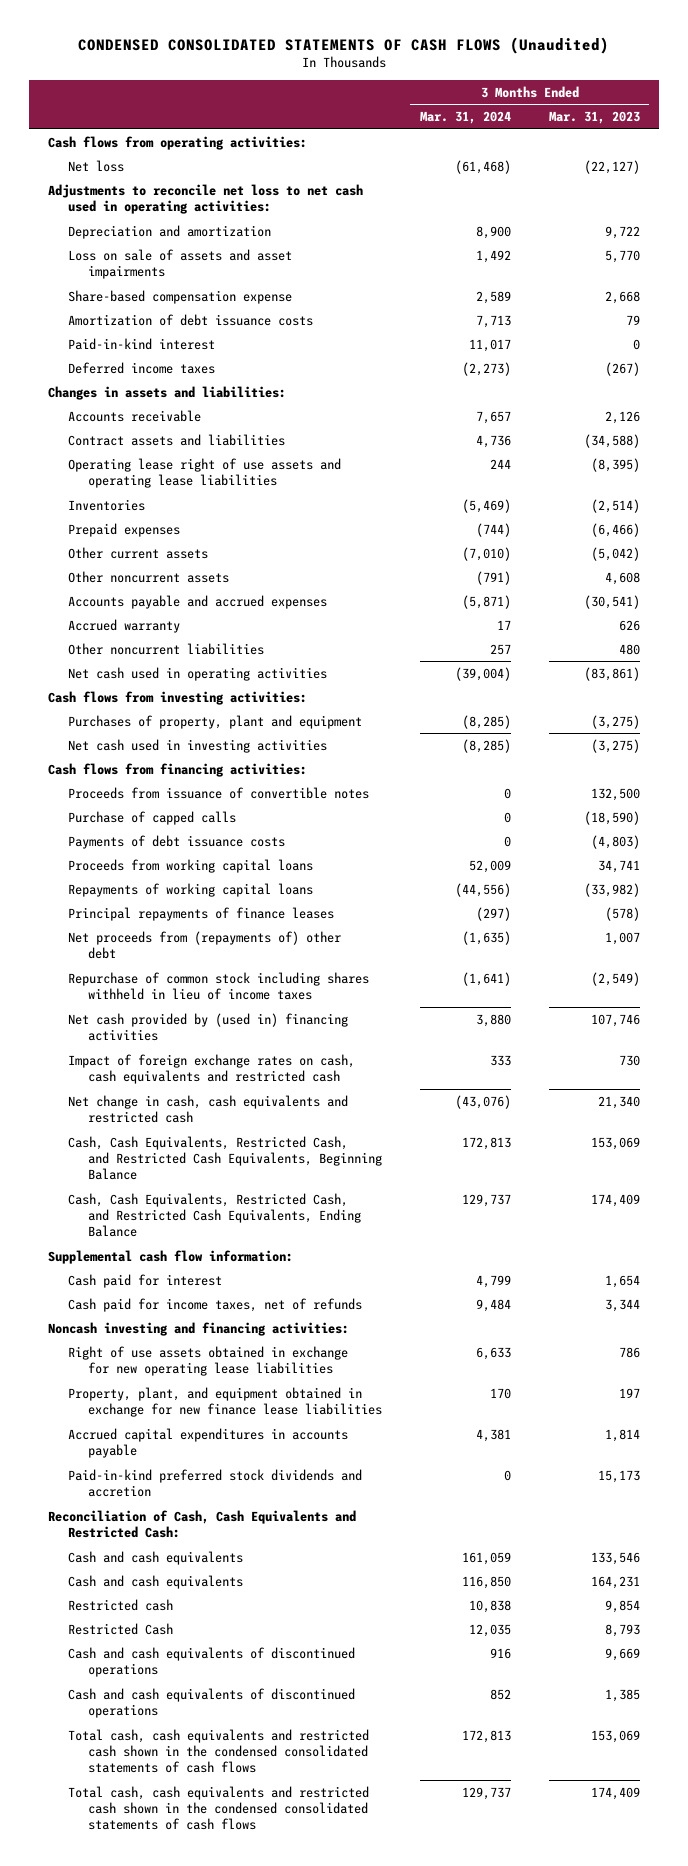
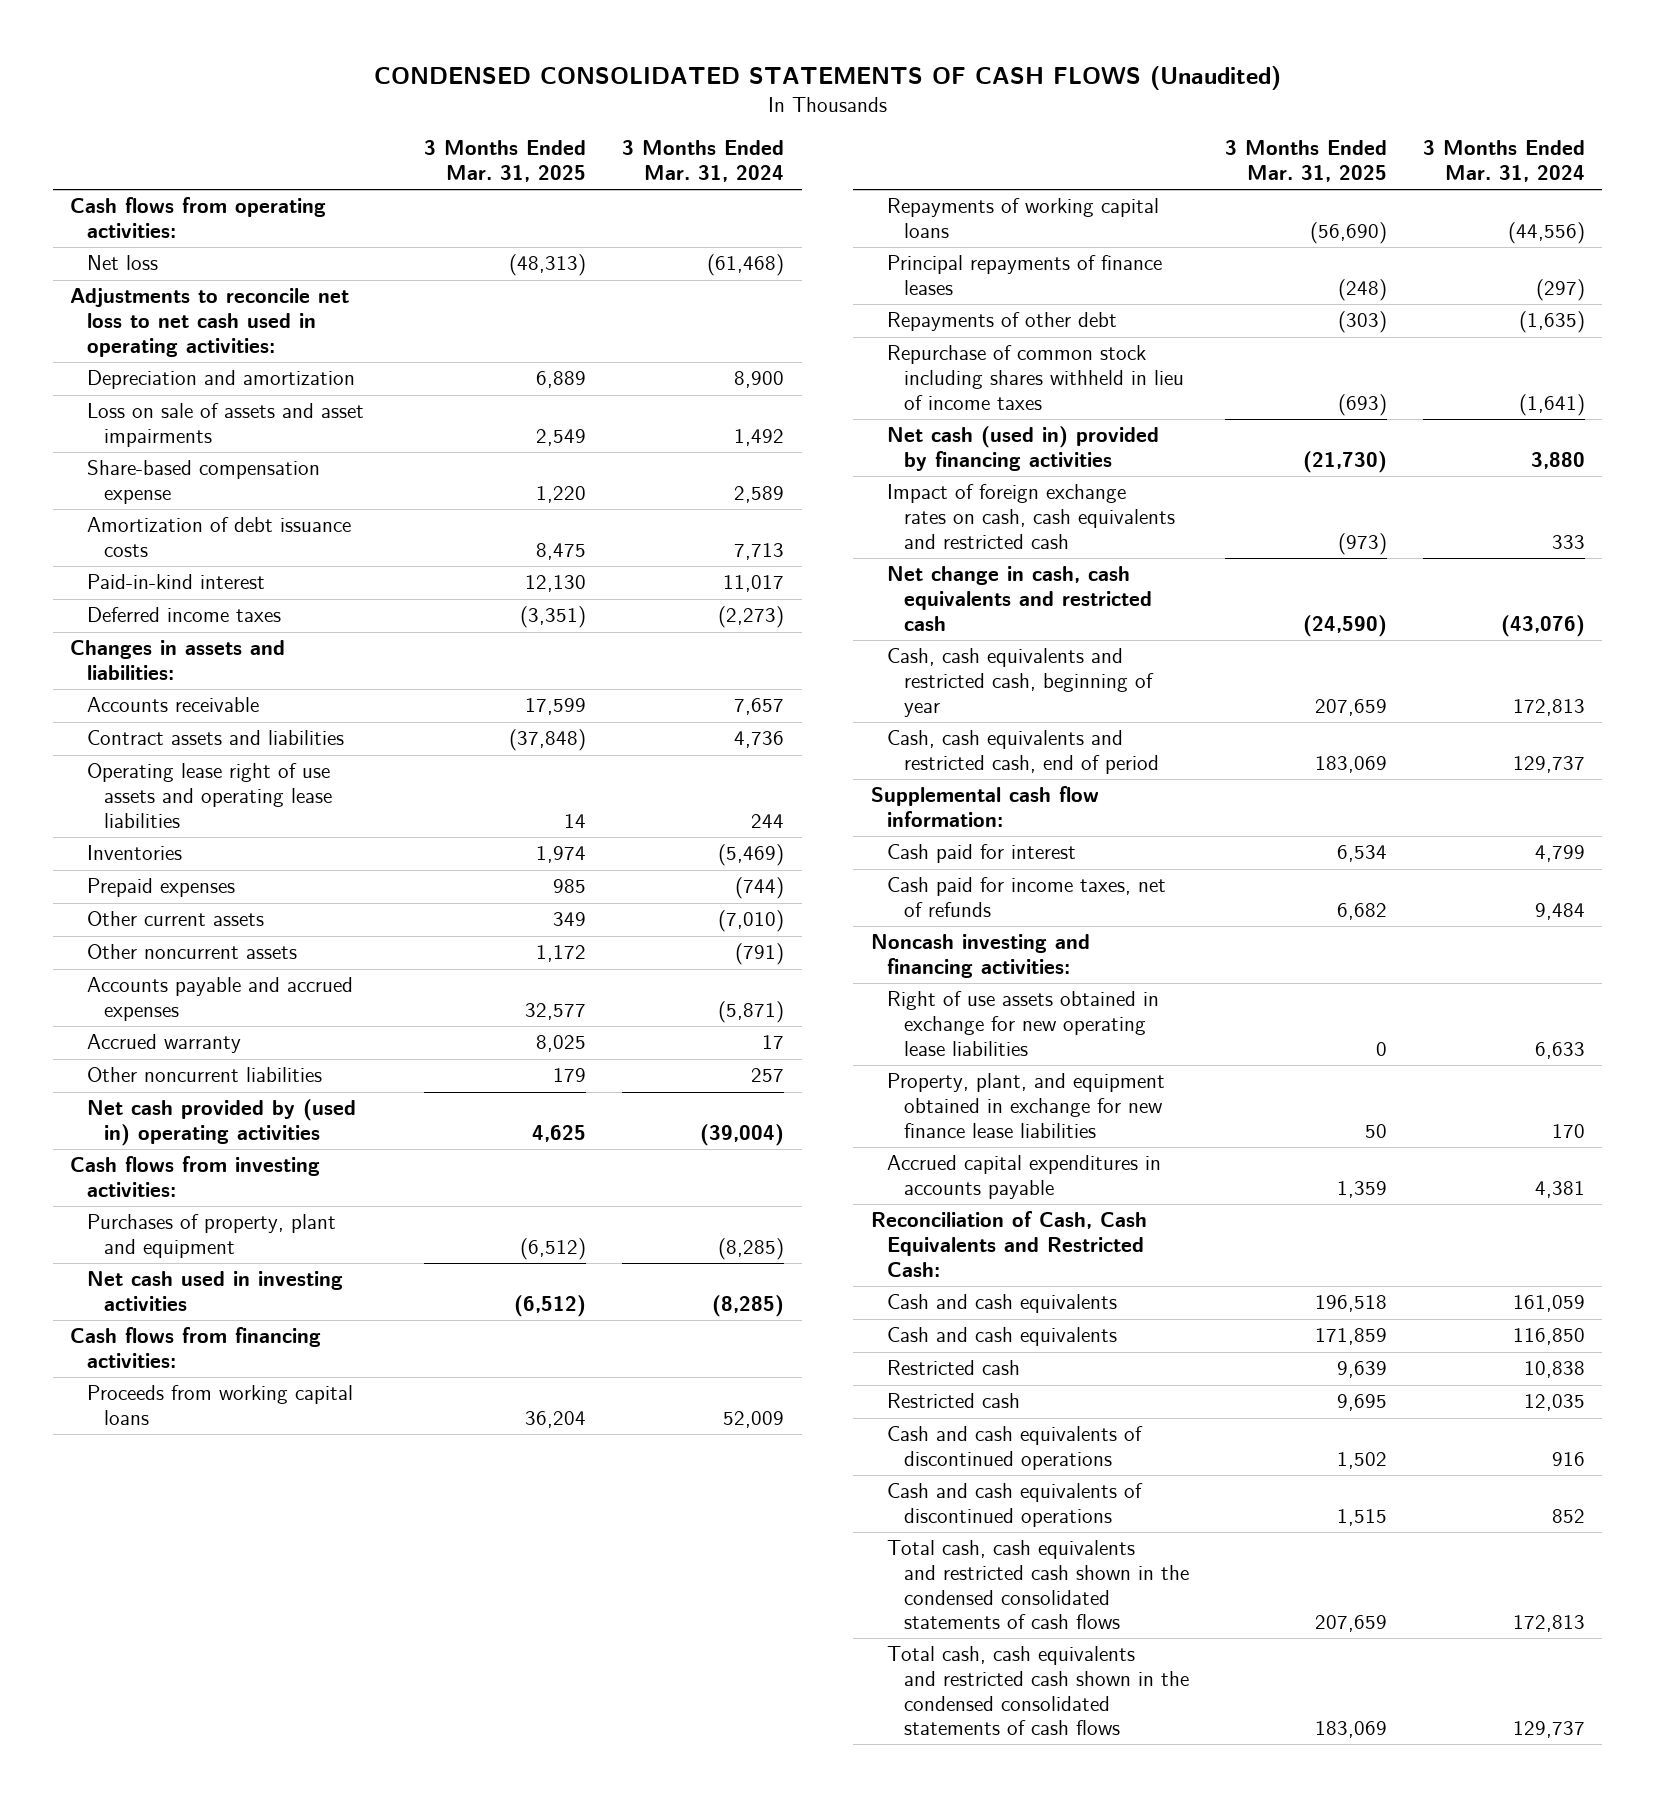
- | 3 Months Ended Mar. 31, 2024 | 3 Months Ended Mar. 31, 2023
+ | 3 Months Ended Mar. 31, 2025 | 3 Months Ended Mar. 31, 2024
- Net cash used in operating activities | (39,004) | (83,861)
+ Net cash provided by (used in) operating activities | 4,625 | (39,004)
- Proceeds from issuance of convertible notes | 0 | 132,500
- Purchase of capped calls | 0 | (18,590)
- Payments of debt issuance costs | 0 | (4,803)
- Net proceeds from (repayments of) other debt | (1,635) | 1,007
+ Repayments of other debt | (303) | (1,635)
- Net cash provided by (used in) financing activities | 3,880 | 107,746
+ Net cash (used in) provided by financing activities | (21,730) | 3,880
- Cash, Cash Equivalents, Restricted Cash, and Restricted Cash Equivalents, Beginning Balance | 172,813 | 153,069
- Cash, Cash Equivalents, Restricted Cash, and Restricted Cash Equivalents, Ending Balance | 129,737 | 174,409
+ Cash, cash equivalents and restricted cash, beginning of year | 207,659 | 172,813
+ Cash, cash equivalents and restricted cash, end of period | 183,069 | 129,737
- Paid-in-kind preferred stock dividends and accretion | 0 | 15,173
- Restricted Cash | 12,035 | 8,793
+ Restricted cash | 9,695 | 12,035

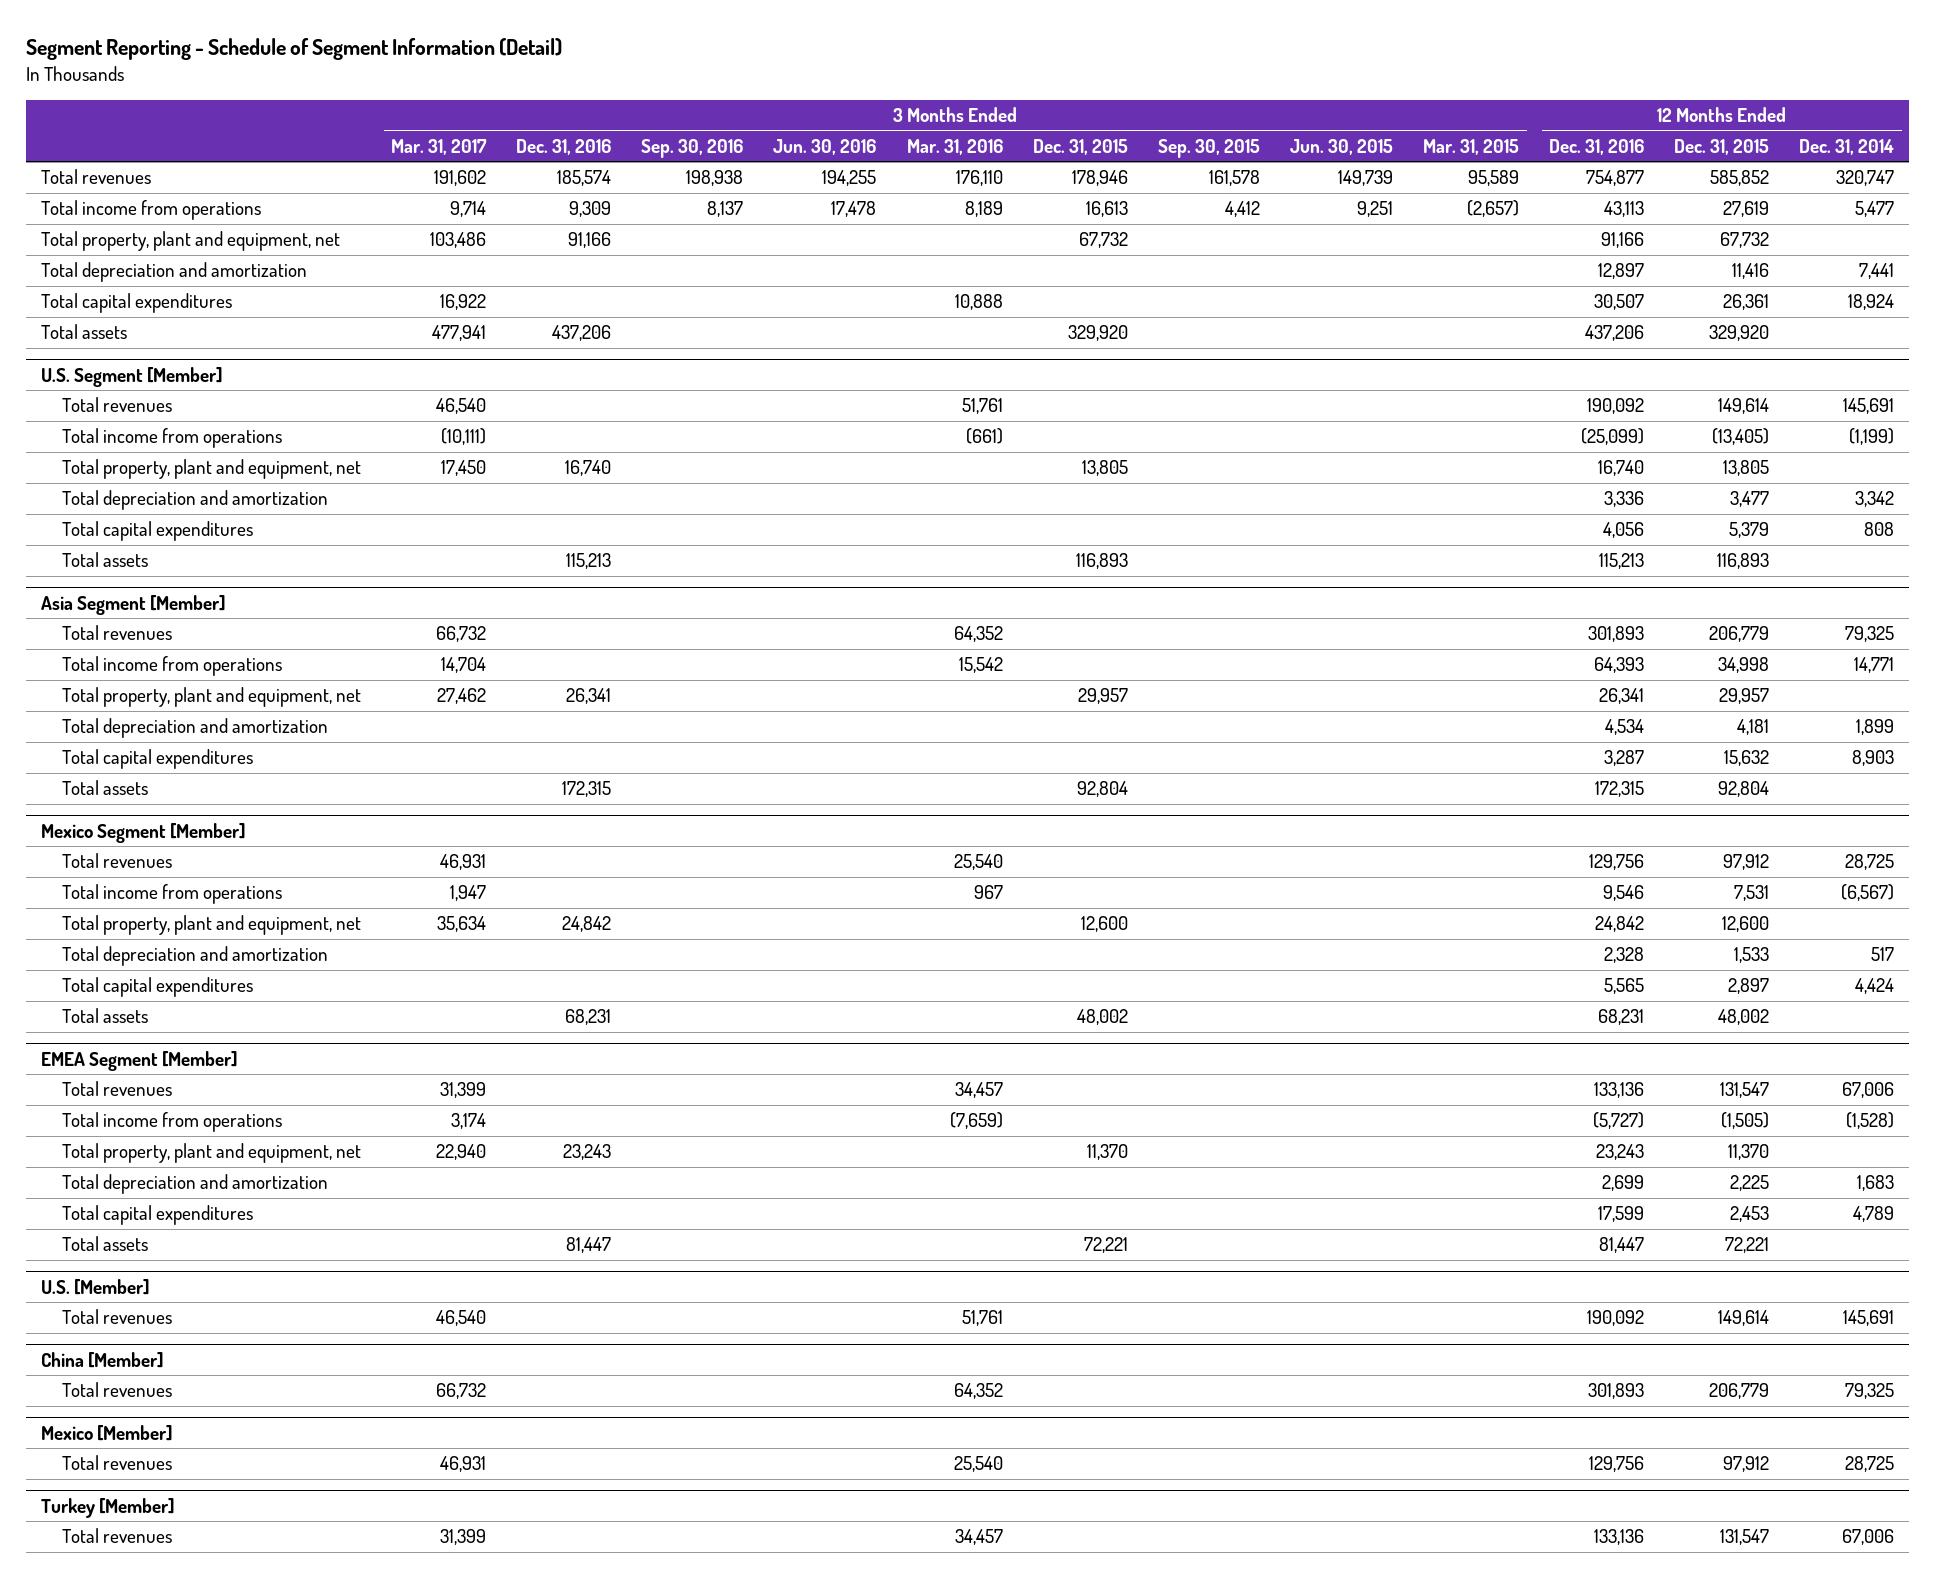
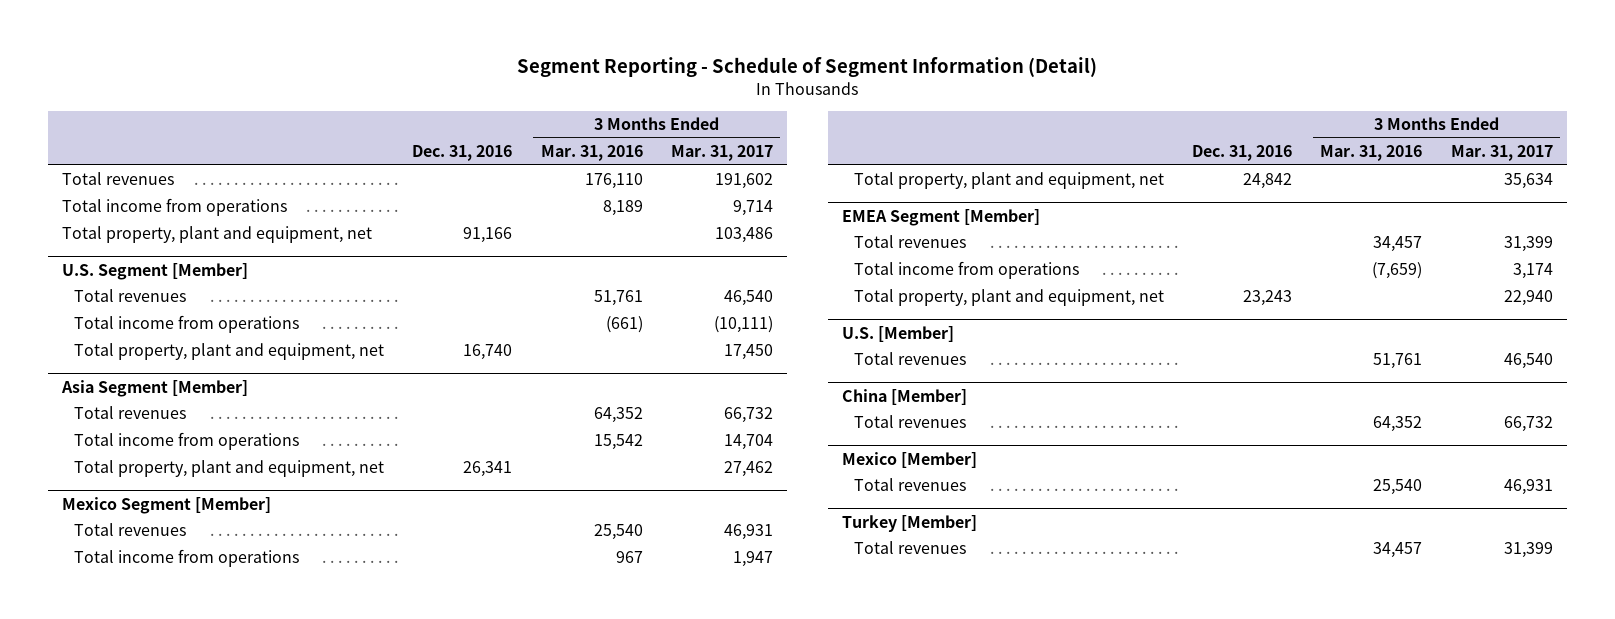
- | 3 Months Ended Mar. 31, 2017 | 3 Months Ended Dec. 31, 2016 | 3 Months Ended Sep. 30, 2016 | 3 Months Ended Jun. 30, 2016 | 3 Months Ended Mar. 31, 2016 | 3 Months Ended Dec. 31, 2015 | 3 Months Ended Sep. 30, 2015 | 3 Months Ended Jun. 30, 2015 | 3 Months Ended Mar. 31, 2015 | 12 Months Ended Dec. 31, 2016 | 12 Months Ended Dec. 31, 2015 | 12 Months Ended Dec. 31, 2014
+ | Dec. 31, 2016 | 3 Months Ended Mar. 31, 2016 | 3 Months Ended Mar. 31, 2017
- Total depreciation and amortization | | | | | | | | | | 12,897 | 11,416 | 7,441
- Total capital expenditures | 16,922 | | | | 10,888 | | | | | 30,507 | 26,361 | 18,924
- Total assets | 477,941 | 437,206 | | | | 329,920 | | | | 437,206 | 329,920 |
@ U.S. Segment [Member]
- Total depreciation and amortization | | | | | | | | | | 3,336 | 3,477 | 3,342
- Total capital expenditures | | | | | | | | | | 4,056 | 5,379 | 808
- Total assets | | 115,213 | | | | 116,893 | | | | 115,213 | 116,893 |
@ Asia Segment [Member]
- Total depreciation and amortization | | | | | | | | | | 4,534 | 4,181 | 1,899
- Total capital expenditures | | | | | | | | | | 3,287 | 15,632 | 8,903
- Total assets | | 172,315 | | | | 92,804 | | | | 172,315 | 92,804 |
@ Mexico Segment [Member]
- Total depreciation and amortization | | | | | | | | | | 2,328 | 1,533 | 517
- Total capital expenditures | | | | | | | | | | 5,565 | 2,897 | 4,424
- Total assets | | 68,231 | | | | 48,002 | | | | 68,231 | 48,002 |
@ EMEA Segment [Member]
- Total depreciation and amortization | | | | | | | | | | 2,699 | 2,225 | 1,683
- Total capital expenditures | | | | | | | | | | 17,599 | 2,453 | 4,789
- Total assets | | 81,447 | | | | 72,221 | | | | 81,447 | 72,221 |

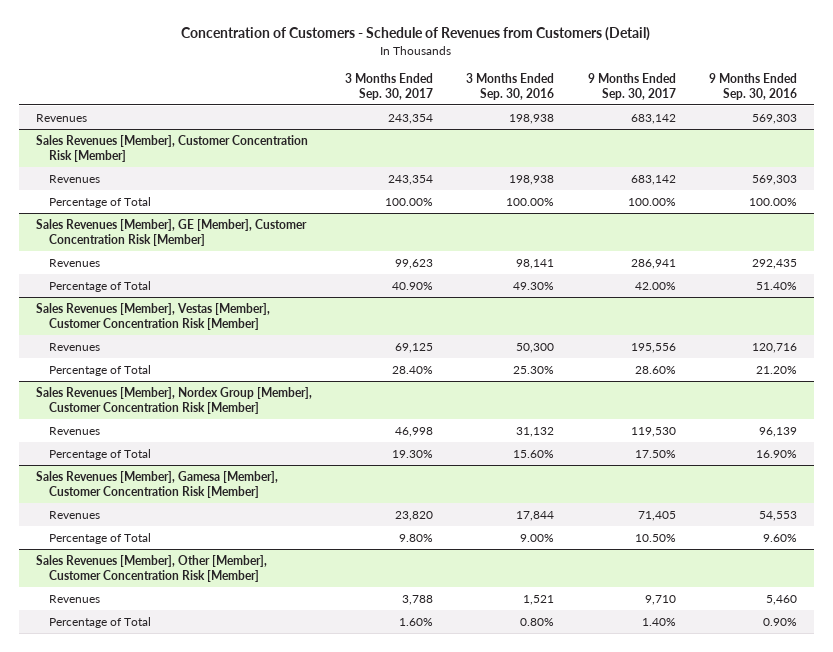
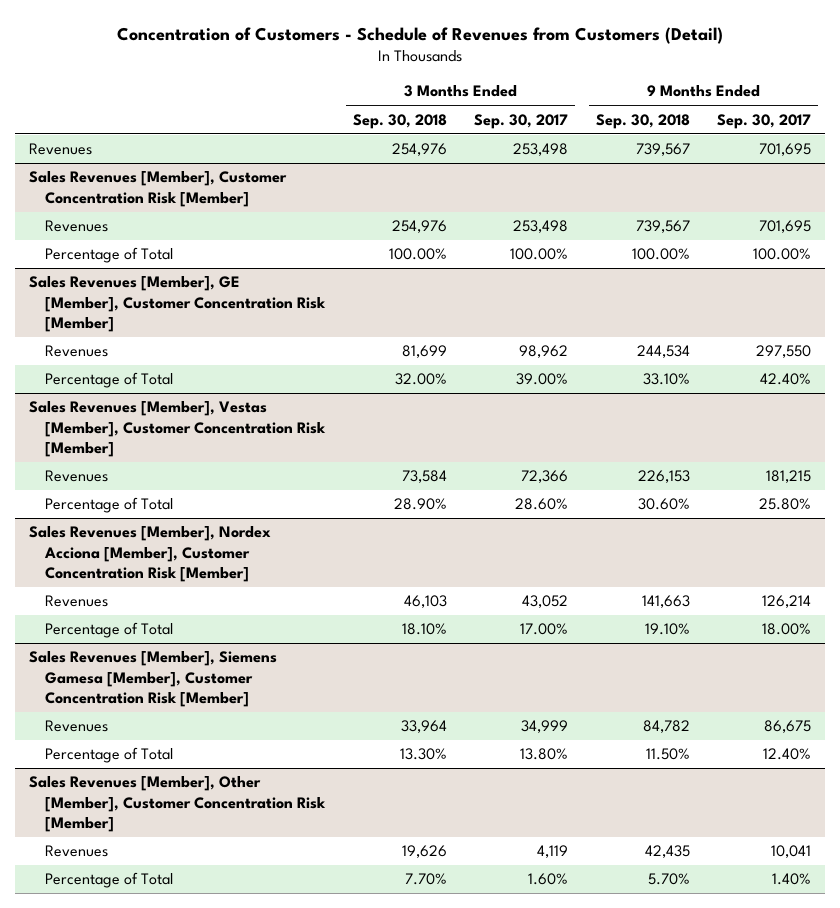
- | 3 Months Ended Sep. 30, 2017 | 3 Months Ended Sep. 30, 2016 | 9 Months Ended Sep. 30, 2017 | 9 Months Ended Sep. 30, 2016
+ | 3 Months Ended Sep. 30, 2018 | 3 Months Ended Sep. 30, 2017 | 9 Months Ended Sep. 30, 2018 | 9 Months Ended Sep. 30, 2017
- Revenues | 243,354 | 198,938 | 683,142 | 569,303
+ Revenues | 254,976 | 253,498 | 739,567 | 701,695
@ Sales Revenues [Member], Customer Concentration Risk [Member]
- Revenues | 243,354 | 198,938 | 683,142 | 569,303
+ Revenues | 254,976 | 253,498 | 739,567 | 701,695
@ Sales Revenues [Member], GE [Member], Customer Concentration Risk [Member]
- Revenues | 99,623 | 98,141 | 286,941 | 292,435
- Percentage of Total | 40.90% | 49.30% | 42.00% | 51.40%
+ Revenues | 81,699 | 98,962 | 244,534 | 297,550
+ Percentage of Total | 32.00% | 39.00% | 33.10% | 42.40%
@ Sales Revenues [Member], Vestas [Member], Customer Concentration Risk [Member]
- Revenues | 69,125 | 50,300 | 195,556 | 120,716
- Percentage of Total | 28.40% | 25.30% | 28.60% | 21.20%
- Sales Revenues [Member], Nordex Group [Member], Customer Concentration Risk [Member]
- Revenues | 46,998 | 31,132 | 119,530 | 96,139
- Percentage of Total | 19.30% | 15.60% | 17.50% | 16.90%
- Sales Revenues [Member], Gamesa [Member], Customer Concentration Risk [Member]
- Revenues | 23,820 | 17,844 | 71,405 | 54,553
- Percentage of Total | 9.80% | 9.00% | 10.50% | 9.60%
@ Sales Revenues [Member], Vestas [Member], Customer Concentration Risk [Member]
+ Revenues | 73,584 | 72,366 | 226,153 | 181,215
+ Percentage of Total | 28.90% | 28.60% | 30.60% | 25.80%
+ Sales Revenues [Member], Nordex Acciona [Member], Customer Concentration Risk [Member]
+ Revenues | 46,103 | 43,052 | 141,663 | 126,214
+ Percentage of Total | 18.10% | 17.00% | 19.10% | 18.00%
+ Sales Revenues [Member], Siemens Gamesa [Member], Customer Concentration Risk [Member]
+ Revenues | 33,964 | 34,999 | 84,782 | 86,675
+ Percentage of Total | 13.30% | 13.80% | 11.50% | 12.40%
@ Sales Revenues [Member], Other [Member], Customer Concentration Risk [Member]
- Revenues | 3,788 | 1,521 | 9,710 | 5,460
+ Revenues | 19,626 | 4,119 | 42,435 | 10,041

